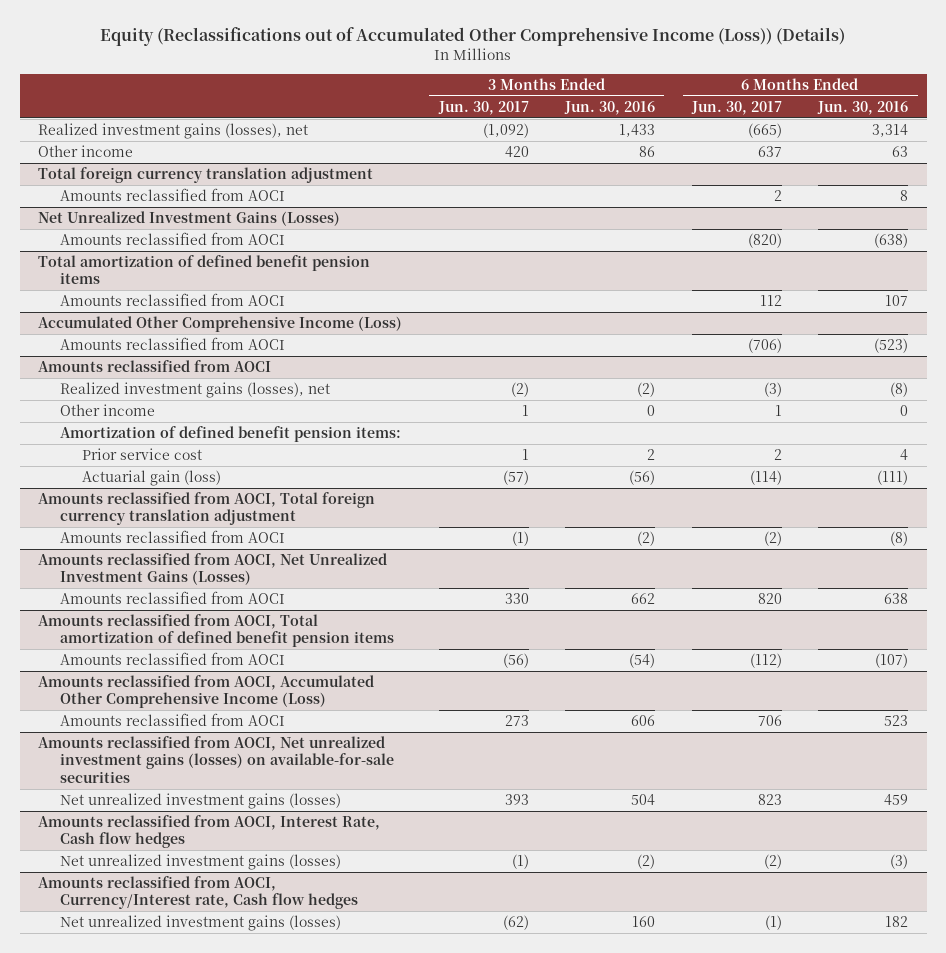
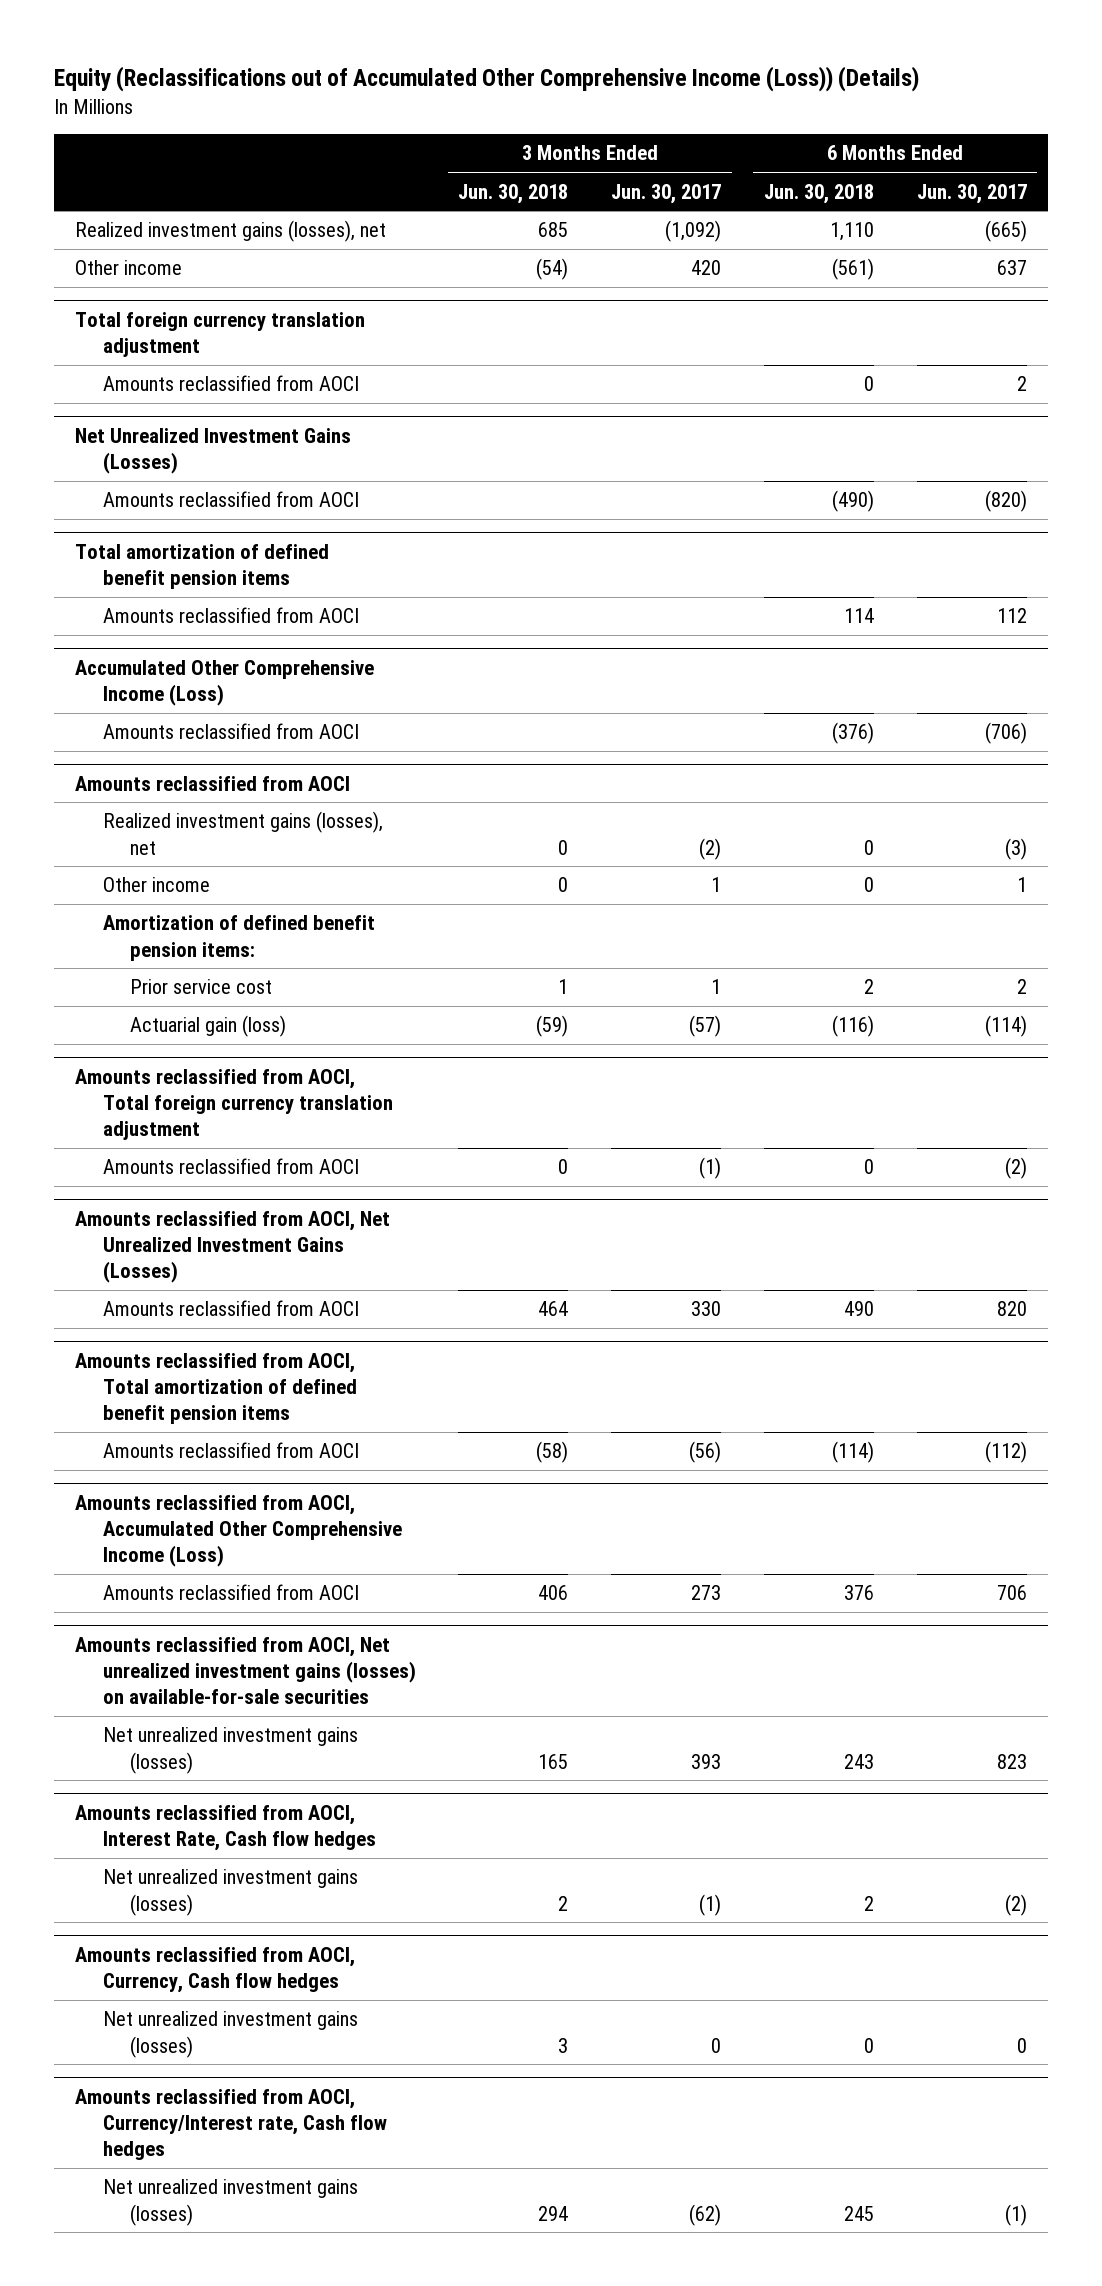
- | 3 Months Ended Jun. 30, 2017 | 3 Months Ended Jun. 30, 2016 | 6 Months Ended Jun. 30, 2017 | 6 Months Ended Jun. 30, 2016
+ | 3 Months Ended Jun. 30, 2018 | 3 Months Ended Jun. 30, 2017 | 6 Months Ended Jun. 30, 2018 | 6 Months Ended Jun. 30, 2017
+ Amounts reclassified from AOCI, Currency, Cash flow hedges
+ Net unrealized investment gains (losses) | 3 | 0 | 0 | 0

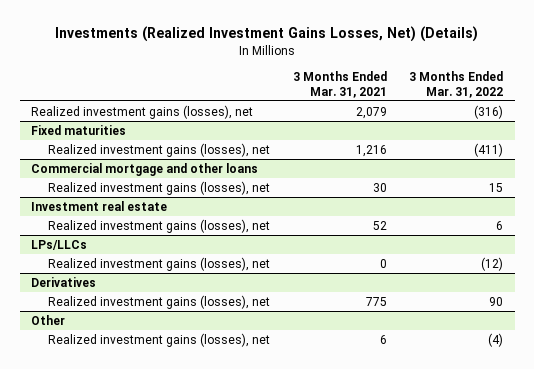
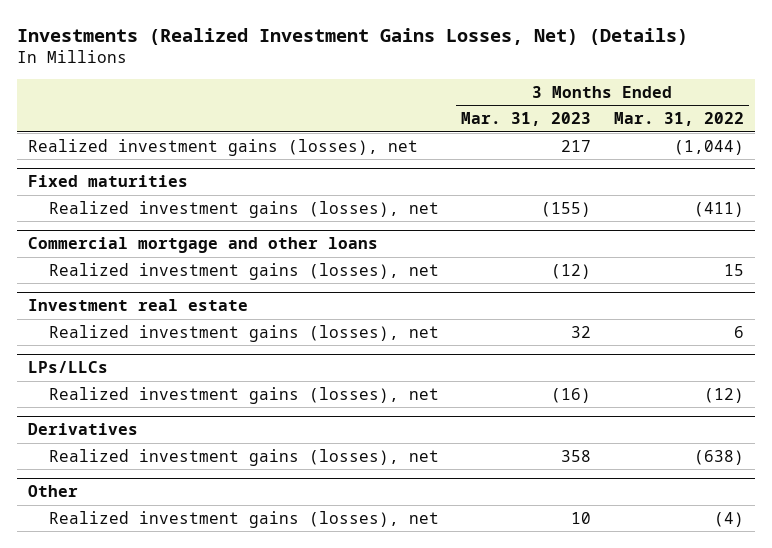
- | 3 Months Ended Mar. 31, 2021 | 3 Months Ended Mar. 31, 2022
+ | 3 Months Ended Mar. 31, 2023 | 3 Months Ended Mar. 31, 2022
- Realized investment gains (losses), net | 2,079 | (316)
+ Realized investment gains (losses), net | 217 | (1,044)
@ Derivatives
- Realized investment gains (losses), net | 775 | 90
+ Realized investment gains (losses), net | 358 | (638)

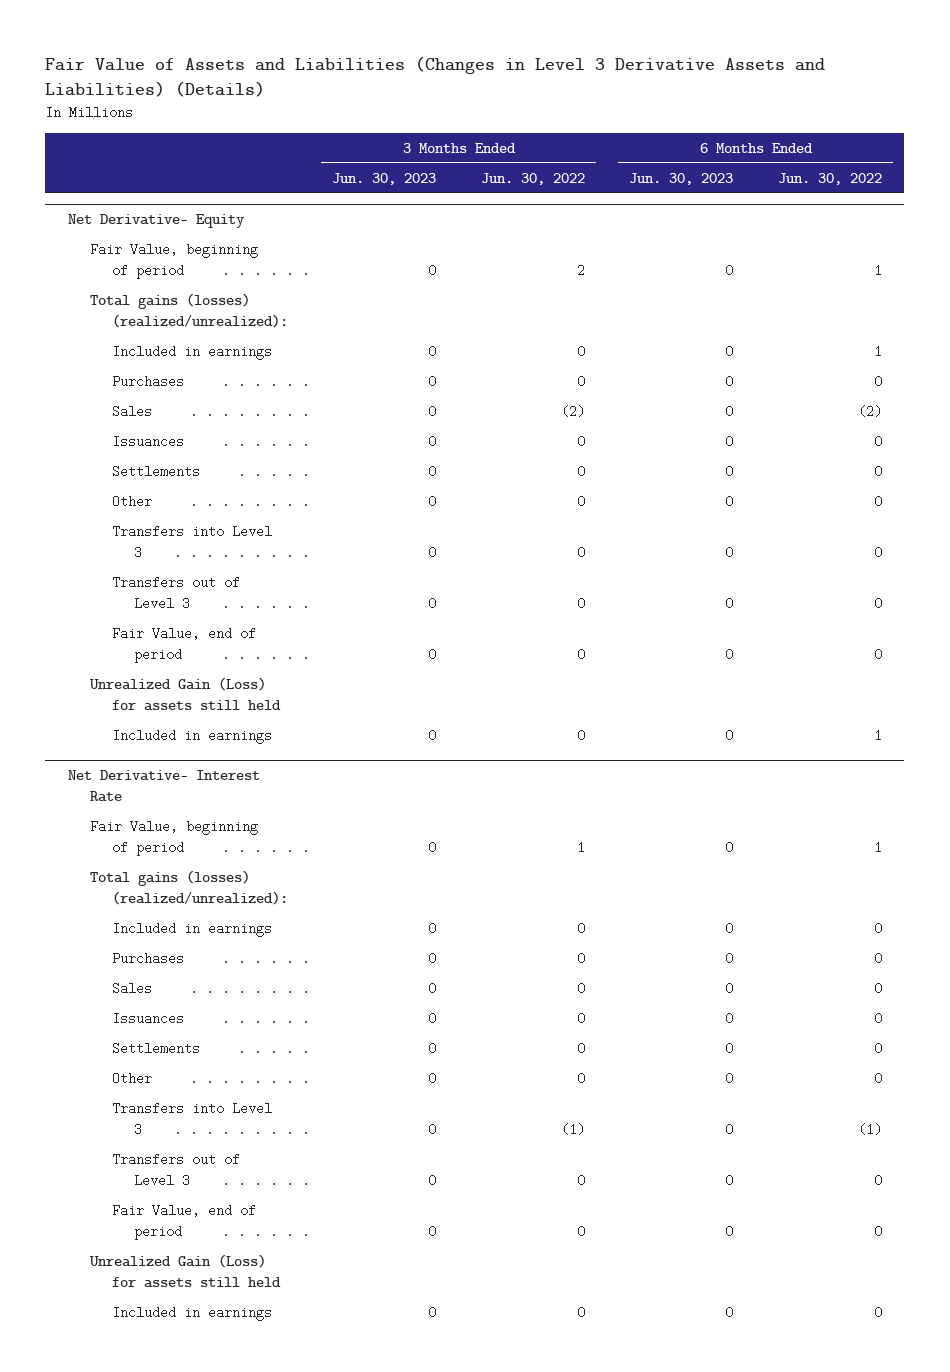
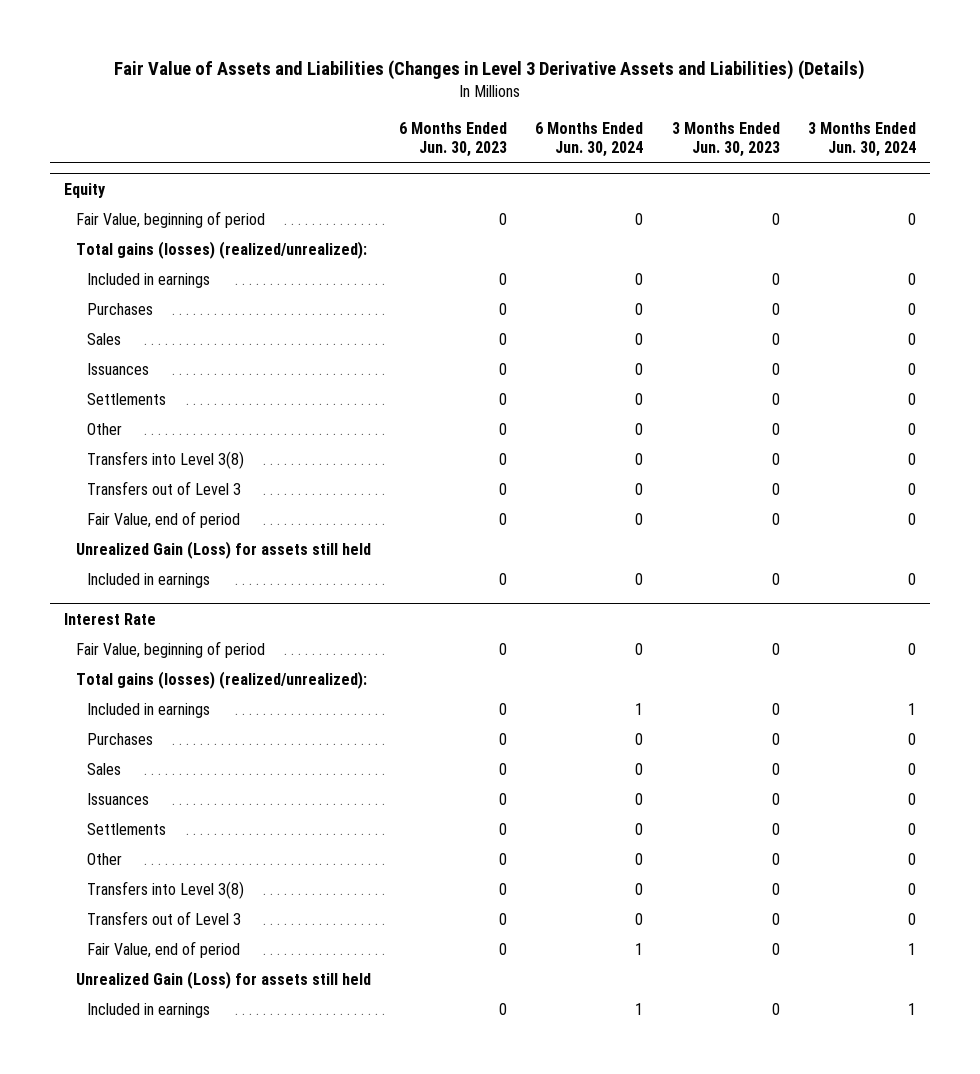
- | 3 Months Ended Jun. 30, 2023 | 3 Months Ended Jun. 30, 2022 | 6 Months Ended Jun. 30, 2023 | 6 Months Ended Jun. 30, 2022
+ | 6 Months Ended Jun. 30, 2023 | 6 Months Ended Jun. 30, 2024 | 3 Months Ended Jun. 30, 2023 | 3 Months Ended Jun. 30, 2024
- Net Derivative- Equity
+ Equity
- Transfers into Level 3 | 0 | 0 | 0 | 0
+ Transfers into Level 3(8) | 0 | 0 | 0 | 0
- Net Derivative- Interest Rate
+ Interest Rate
- Transfers into Level 3 | 0 | (1) | 0 | (1)
+ Transfers into Level 3(8) | 0 | 0 | 0 | 0

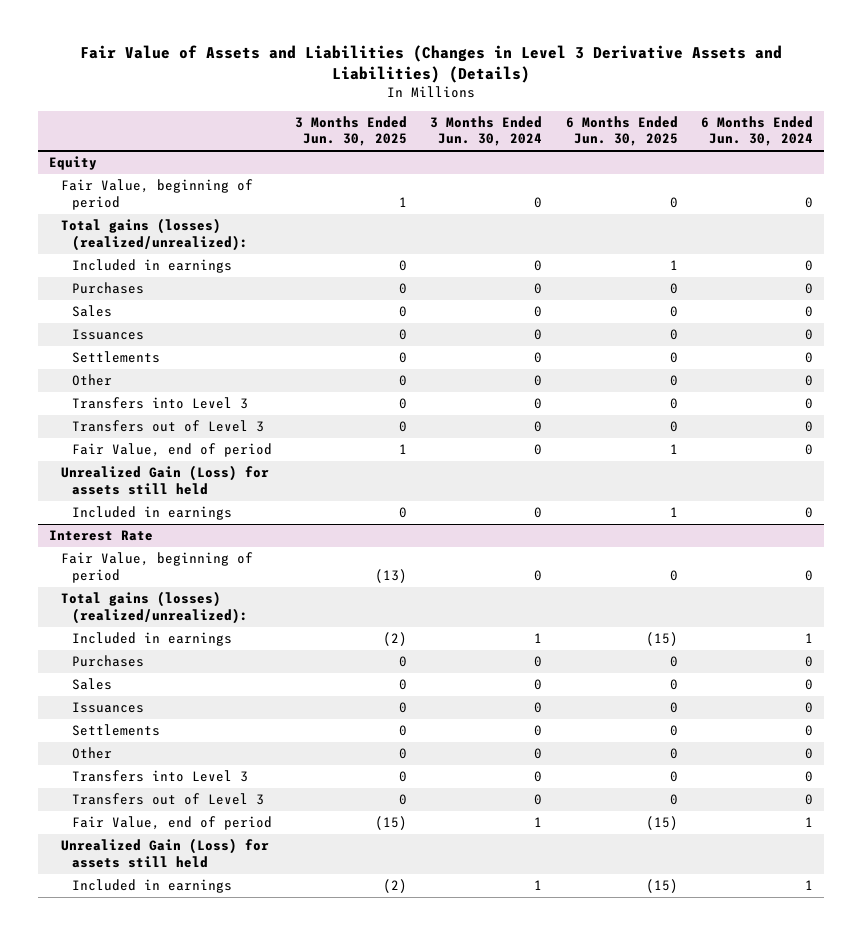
- | 6 Months Ended Jun. 30, 2023 | 6 Months Ended Jun. 30, 2024 | 3 Months Ended Jun. 30, 2023 | 3 Months Ended Jun. 30, 2024
+ | 3 Months Ended Jun. 30, 2025 | 3 Months Ended Jun. 30, 2024 | 6 Months Ended Jun. 30, 2025 | 6 Months Ended Jun. 30, 2024
@ Equity
- Transfers into Level 3(8) | 0 | 0 | 0 | 0
+ Transfers into Level 3 | 0 | 0 | 0 | 0
@ Interest Rate
- Transfers into Level 3(8) | 0 | 0 | 0 | 0
+ Transfers into Level 3 | 0 | 0 | 0 | 0

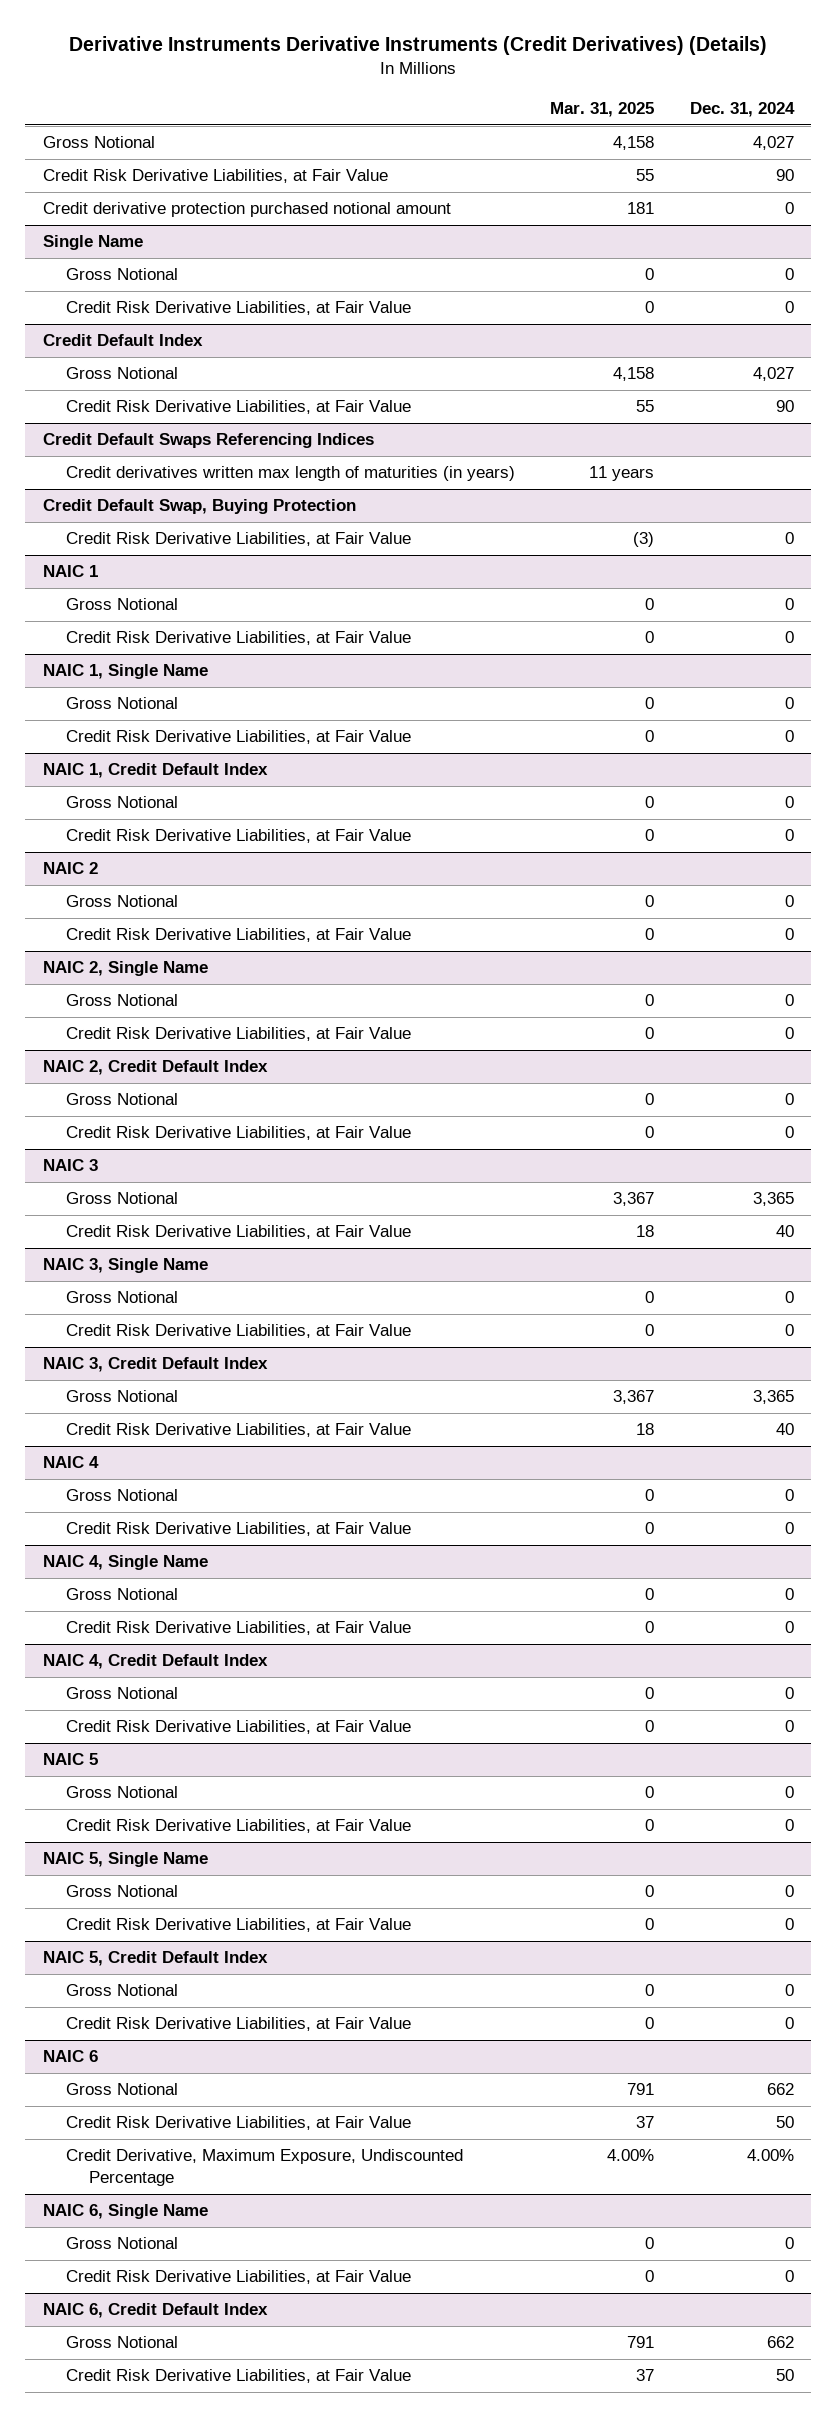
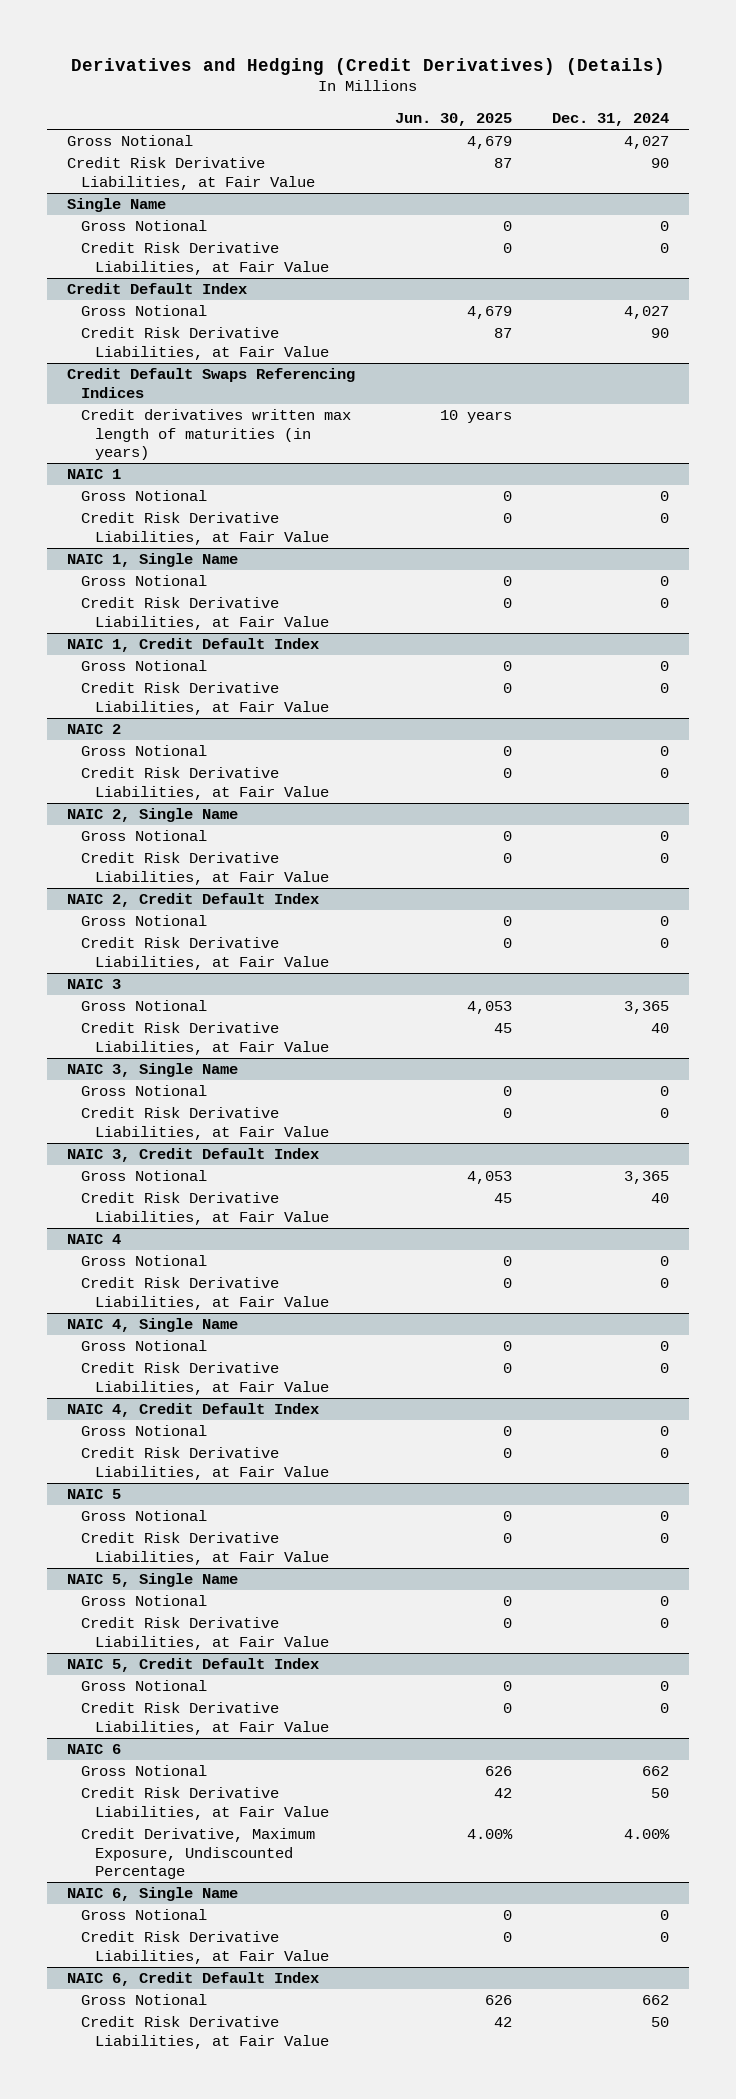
- Derivative Instruments Derivative Instruments (Credit Derivatives) (Details)
+ Derivatives and Hedging (Credit Derivatives) (Details)
- | Mar. 31, 2025 | Dec. 31, 2024
+ | Jun. 30, 2025 | Dec. 31, 2024
- Credit derivative protection purchased notional amount | 181 | 0
- Credit Default Swap, Buying Protection
- Credit Risk Derivative Liabilities, at Fair Value | (3) | 0

